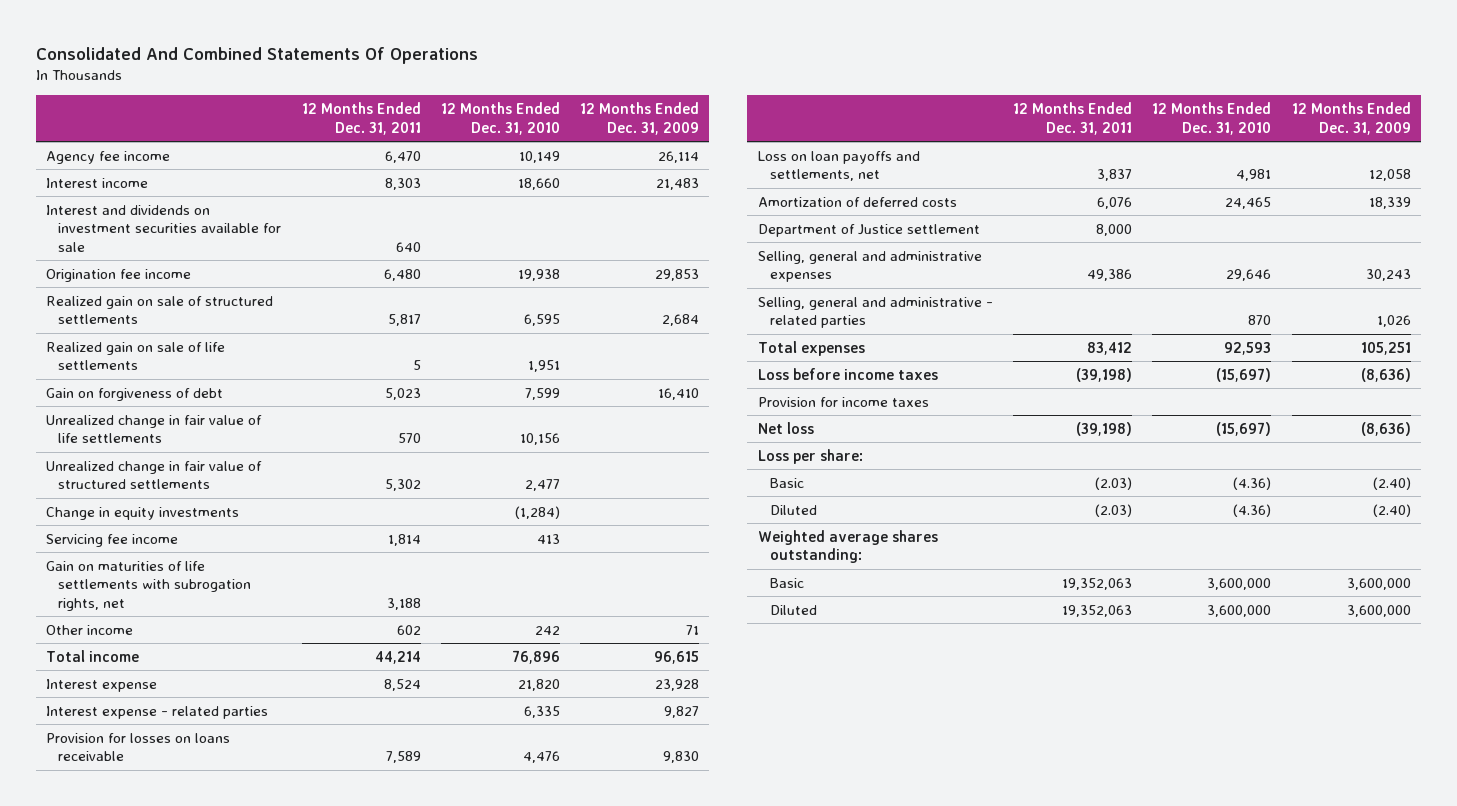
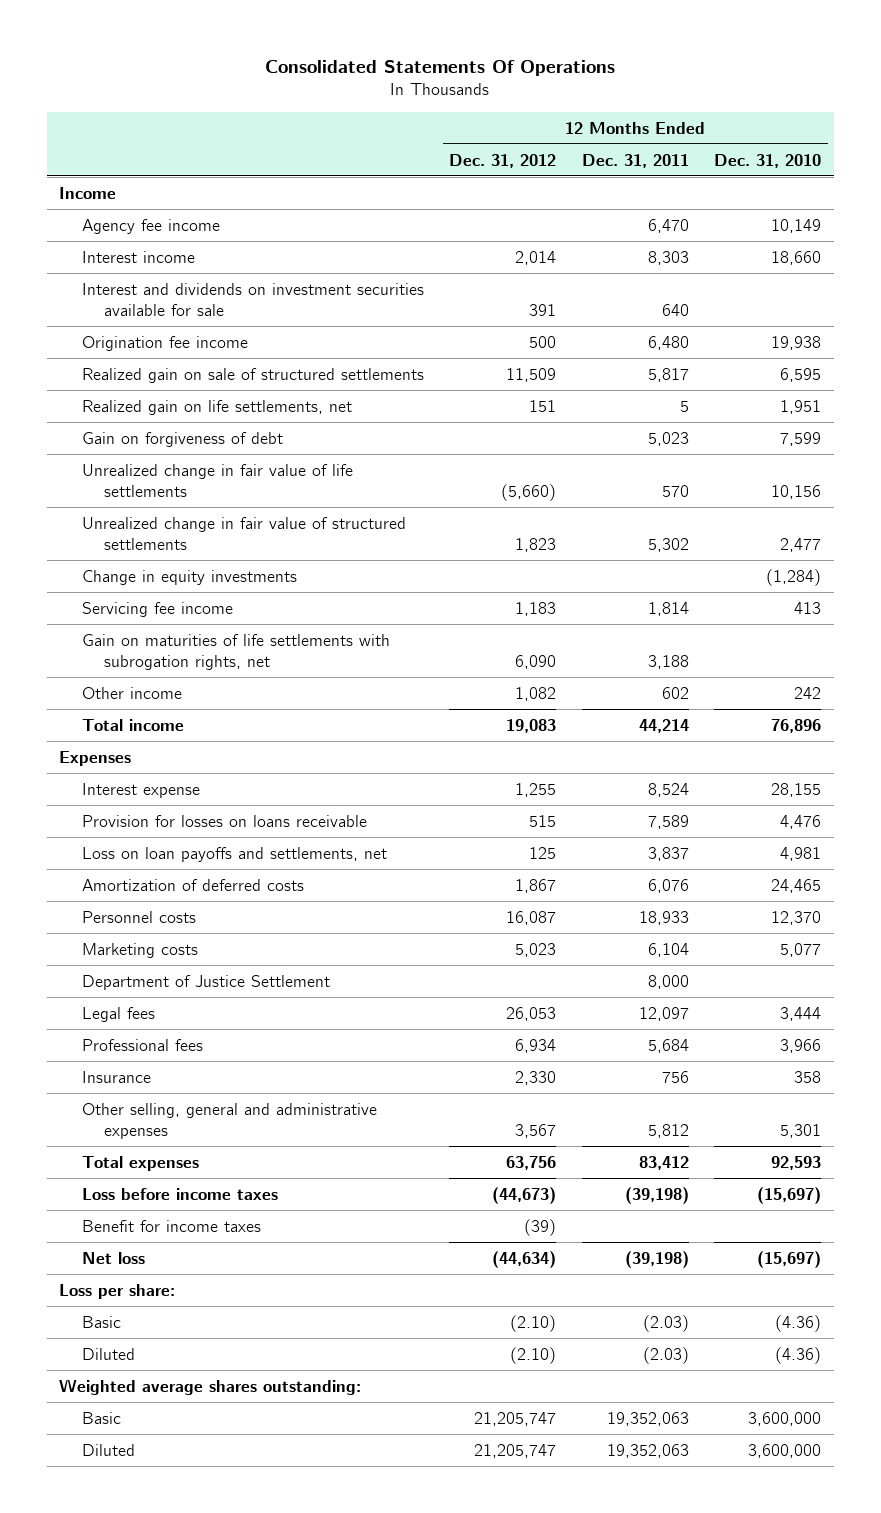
- Consolidated And Combined Statements Of Operations
+ Consolidated Statements Of Operations
- | 12 Months Ended Dec. 31, 2011 | 12 Months Ended Dec. 31, 2010 | 12 Months Ended Dec. 31, 2009
+ | 12 Months Ended Dec. 31, 2012 | 12 Months Ended Dec. 31, 2011 | 12 Months Ended Dec. 31, 2010
+ Income
- Realized gain on sale of life settlements | 5 | 1,951 |
+ Realized gain on life settlements, net | 151 | 5 | 1,951
- Interest expense | 8,524 | 21,820 | 23,928
- Interest expense - related parties | | 6,335 | 9,827
+ Expenses
+ Interest expense | 1,255 | 8,524 | 28,155
- Department of Justice settlement | 8,000 | |
- Selling, general and administrative expenses | 49,386 | 29,646 | 30,243
- Selling, general and administrative - related parties | | 870 | 1,026
+ Personnel costs | 16,087 | 18,933 | 12,370
+ Marketing costs | 5,023 | 6,104 | 5,077
+ Department of Justice Settlement | | 8,000 |
+ Legal fees | 26,053 | 12,097 | 3,444
+ Professional fees | 6,934 | 5,684 | 3,966
+ Insurance | 2,330 | 756 | 358
+ Other selling, general and administrative expenses | 3,567 | 5,812 | 5,301
- Provision for income taxes
+ Benefit for income taxes | (39) | |

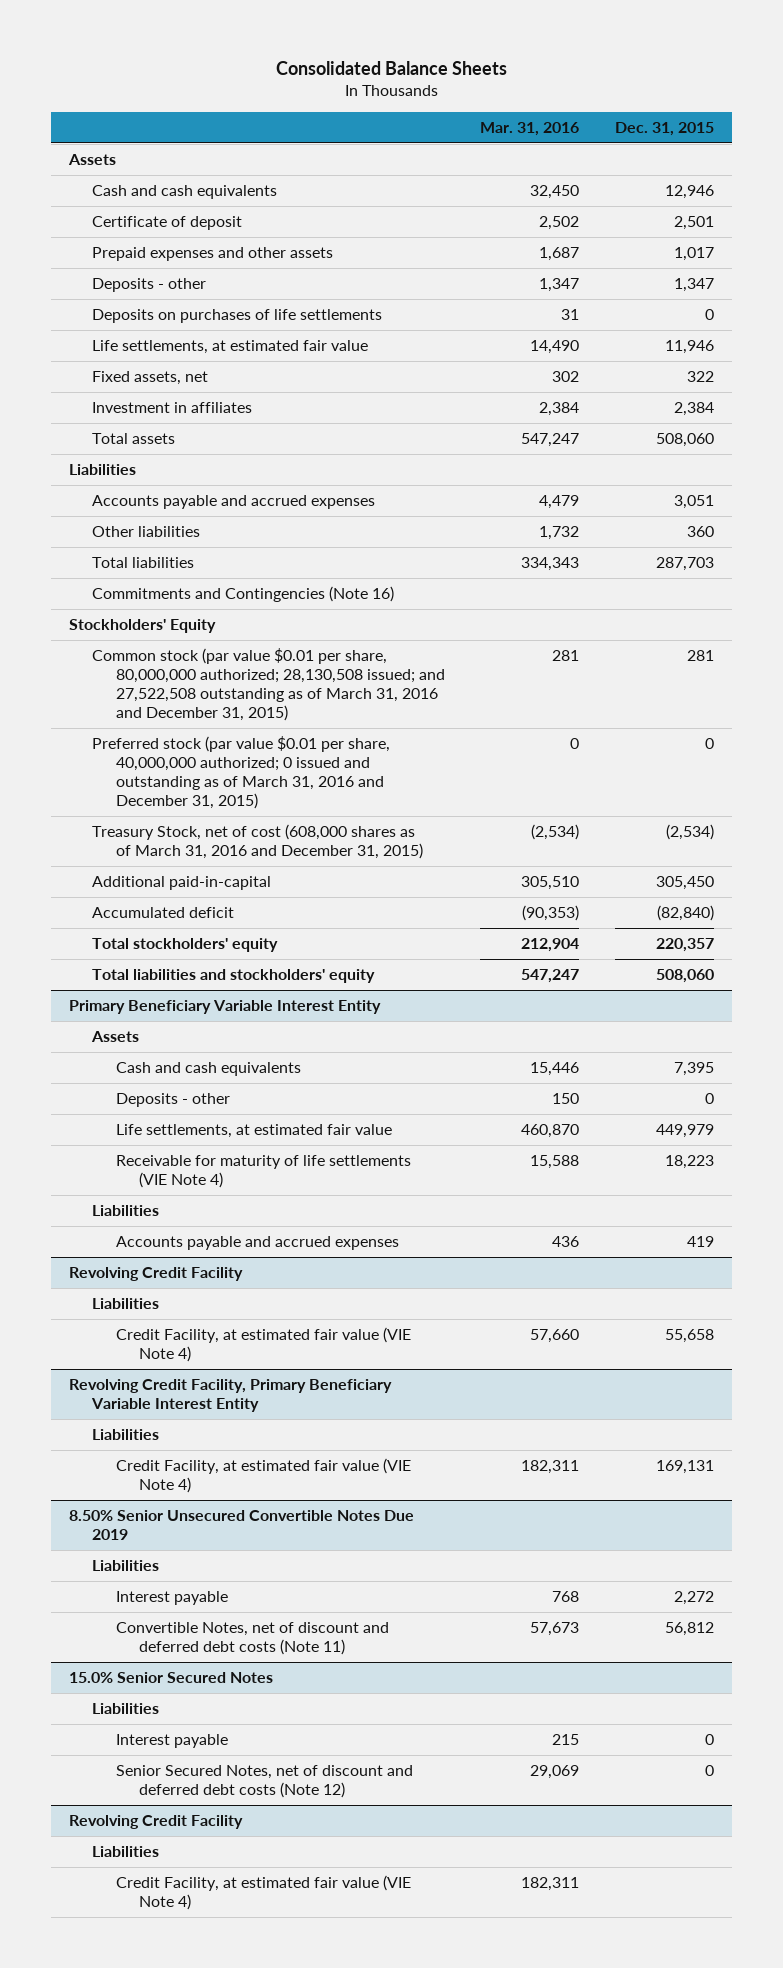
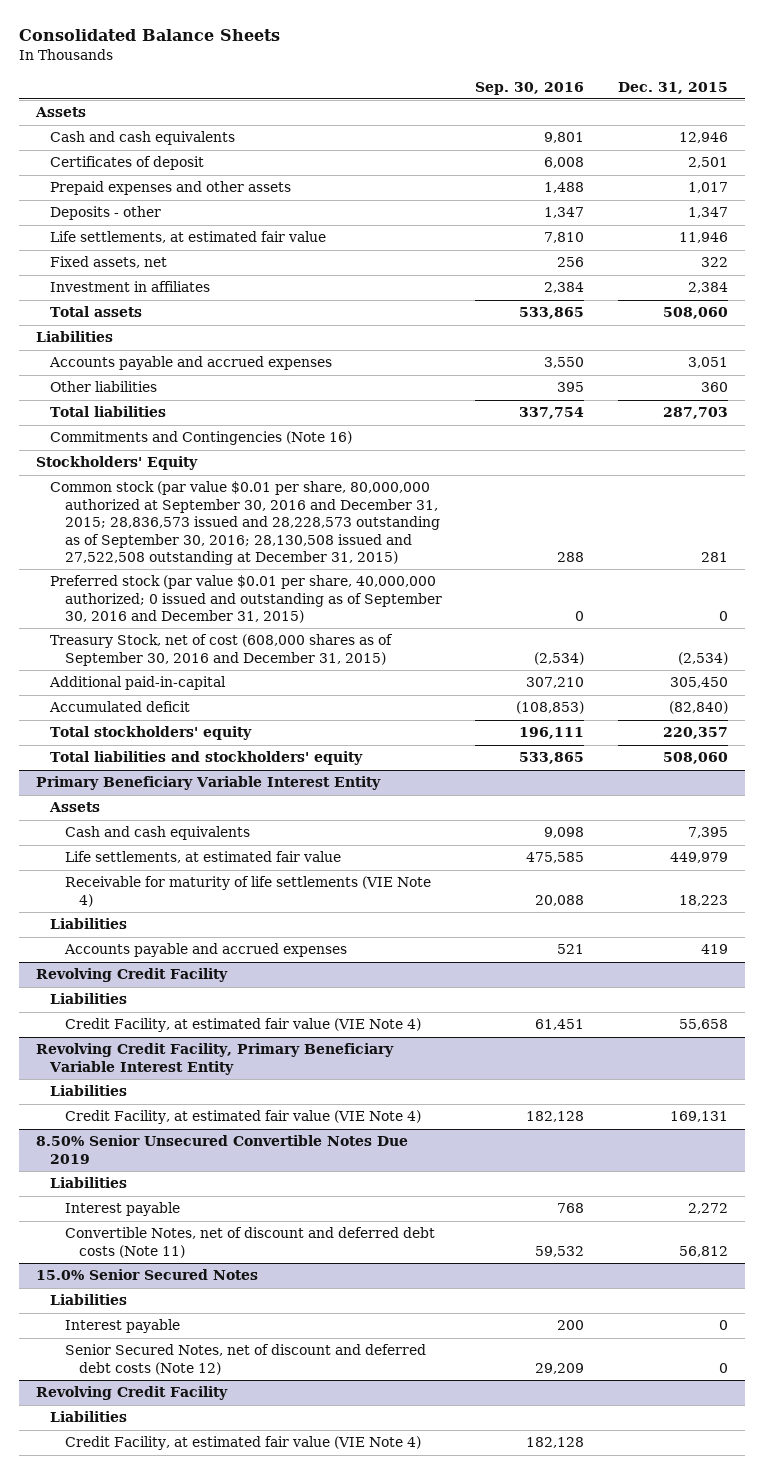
- | Mar. 31, 2016 | Dec. 31, 2015
+ | Sep. 30, 2016 | Dec. 31, 2015
- Certificate of deposit | 2,502 | 2,501
+ Certificates of deposit | 6,008 | 2,501
- Deposits on purchases of life settlements | 31 | 0
- Common stock (par value $0.01 per share, 80,000,000 authorized; 28,130,508 issued; and 27,522,508 outstanding as of March 31, 2016 and December 31, 2015) | 281 | 281
- Preferred stock (par value $0.01 per share, 40,000,000 authorized; 0 issued and outstanding as of March 31, 2016 and December 31, 2015) | 0 | 0
- Treasury Stock, net of cost (608,000 shares as of March 31, 2016 and December 31, 2015) | (2,534) | (2,534)
+ Common stock (par value $0.01 per share, 80,000,000 authorized at September 30, 2016 and December 31, 2015; 28,836,573 issued and 28,228,573 outstanding as of September 30, 2016; 28,130,508 issued and 27,522,508 outstanding at December 31, 2015) | 288 | 281
+ Preferred stock (par value $0.01 per share, 40,000,000 authorized; 0 issued and outstanding as of September 30, 2016 and December 31, 2015) | 0 | 0
+ Treasury Stock, net of cost (608,000 shares as of September 30, 2016 and December 31, 2015) | (2,534) | (2,534)
@ Primary Beneficiary Variable Interest Entity
- Deposits - other | 150 | 0

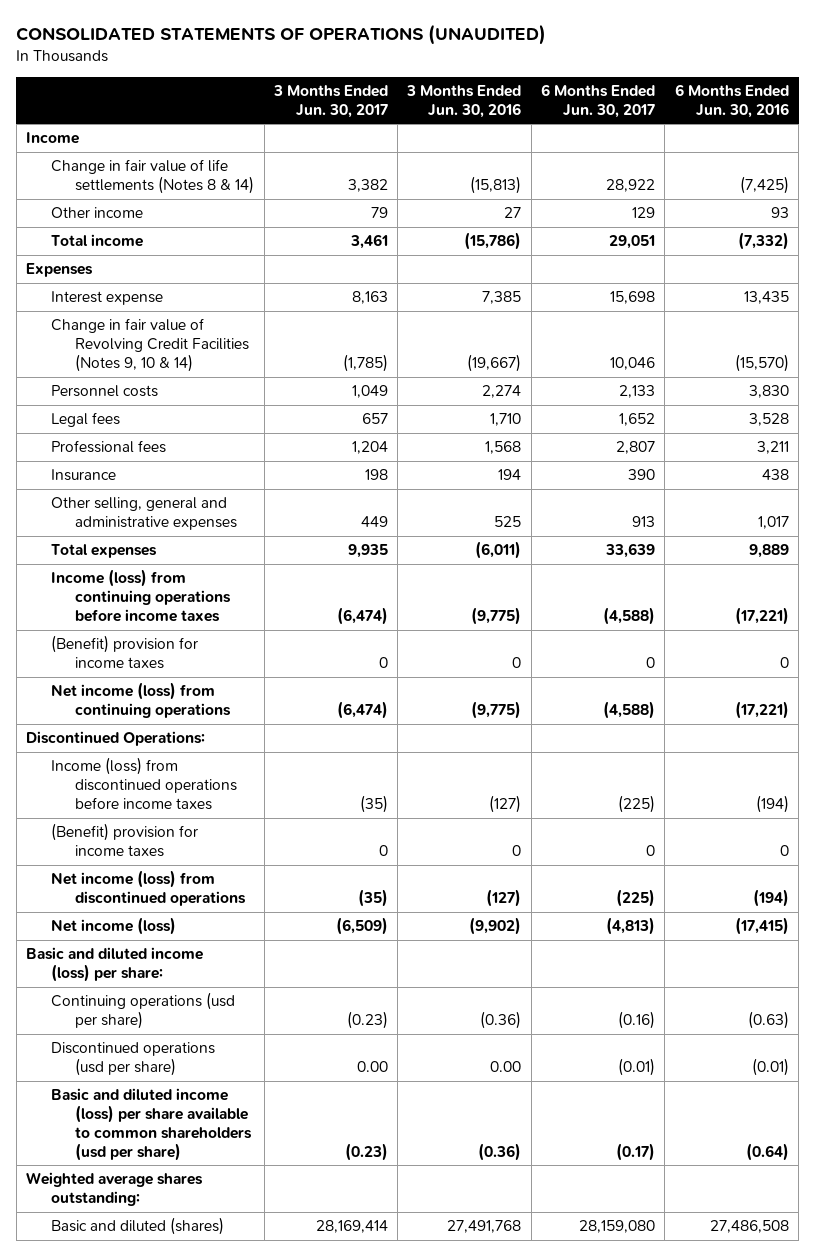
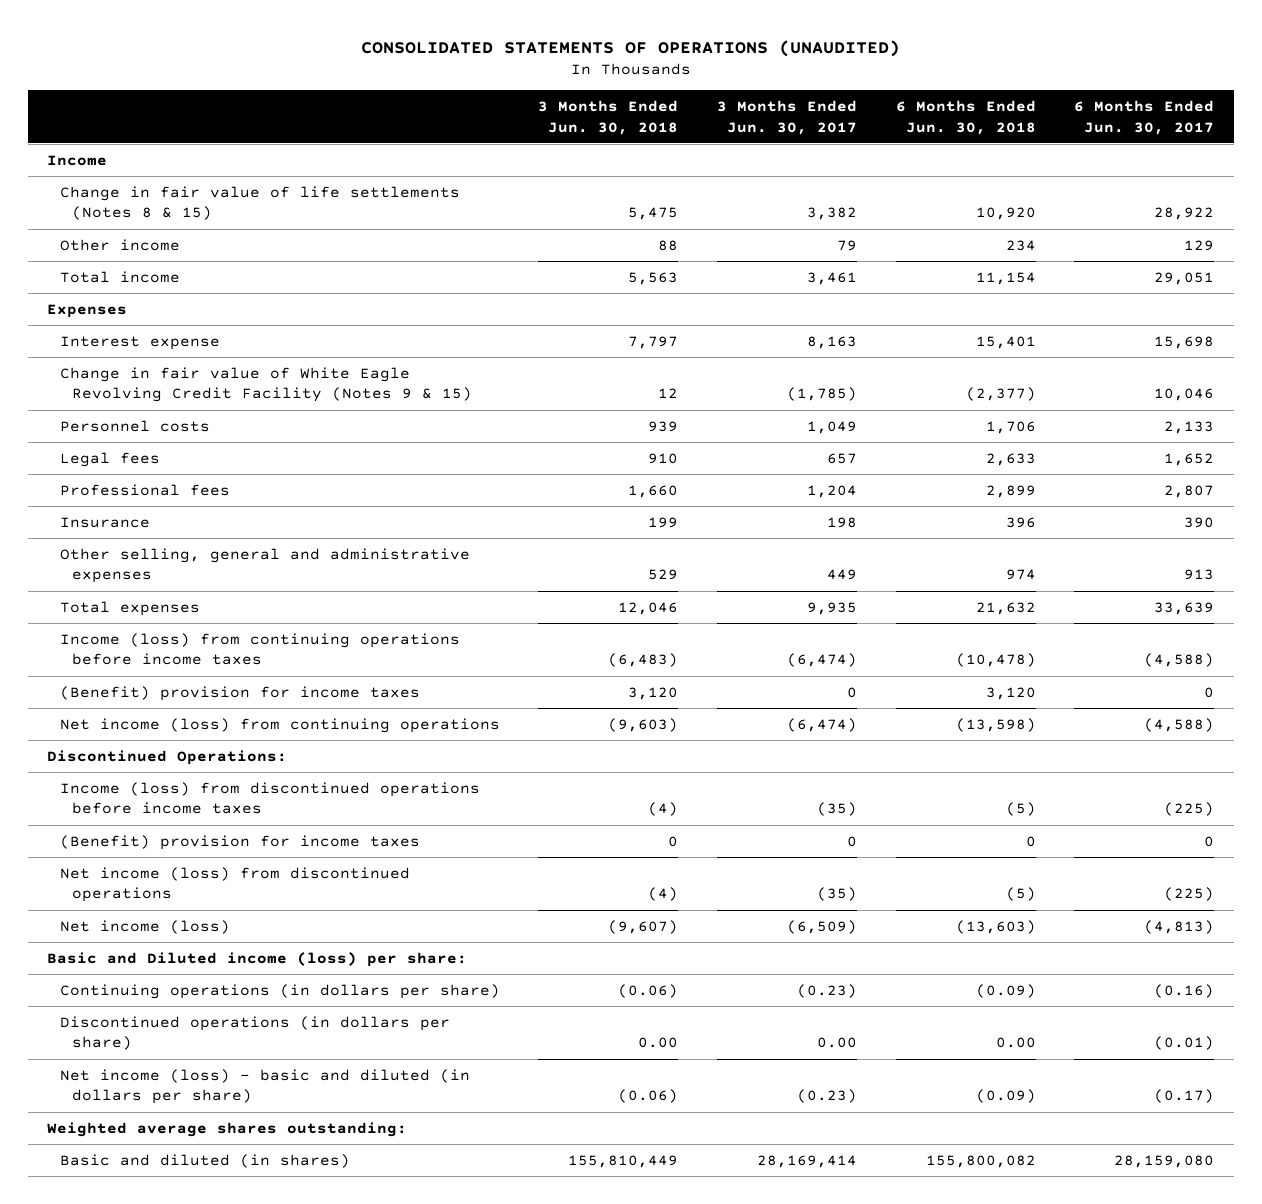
- | 3 Months Ended Jun. 30, 2017 | 3 Months Ended Jun. 30, 2016 | 6 Months Ended Jun. 30, 2017 | 6 Months Ended Jun. 30, 2016
+ | 3 Months Ended Jun. 30, 2018 | 3 Months Ended Jun. 30, 2017 | 6 Months Ended Jun. 30, 2018 | 6 Months Ended Jun. 30, 2017
- Change in fair value of life settlements (Notes 8 & 14) | 3,382 | (15,813) | 28,922 | (7,425)
+ Change in fair value of life settlements (Notes 8 & 15) | 5,475 | 3,382 | 10,920 | 28,922
- Change in fair value of Revolving Credit Facilities (Notes 9, 10 & 14) | (1,785) | (19,667) | 10,046 | (15,570)
+ Change in fair value of White Eagle Revolving Credit Facility (Notes 9 & 15) | 12 | (1,785) | (2,377) | 10,046
- Basic and diluted income (loss) per share:
- Continuing operations (usd per share) | (0.23) | (0.36) | (0.16) | (0.63)
- Discontinued operations (usd per share) | 0.00 | 0.00 | (0.01) | (0.01)
- Basic and diluted income (loss) per share available to common shareholders (usd per share) | (0.23) | (0.36) | (0.17) | (0.64)
+ Basic and Diluted income (loss) per share:
+ Continuing operations (in dollars per share) | (0.06) | (0.23) | (0.09) | (0.16)
+ Discontinued operations (in dollars per share) | 0.00 | 0.00 | 0.00 | (0.01)
+ Net income (loss) - basic and diluted (in dollars per share) | (0.06) | (0.23) | (0.09) | (0.17)
- Basic and diluted (shares) | 28,169,414 | 27,491,768 | 28,159,080 | 27,486,508
+ Basic and diluted (in shares) | 155,810,449 | 28,169,414 | 155,800,082 | 28,159,080

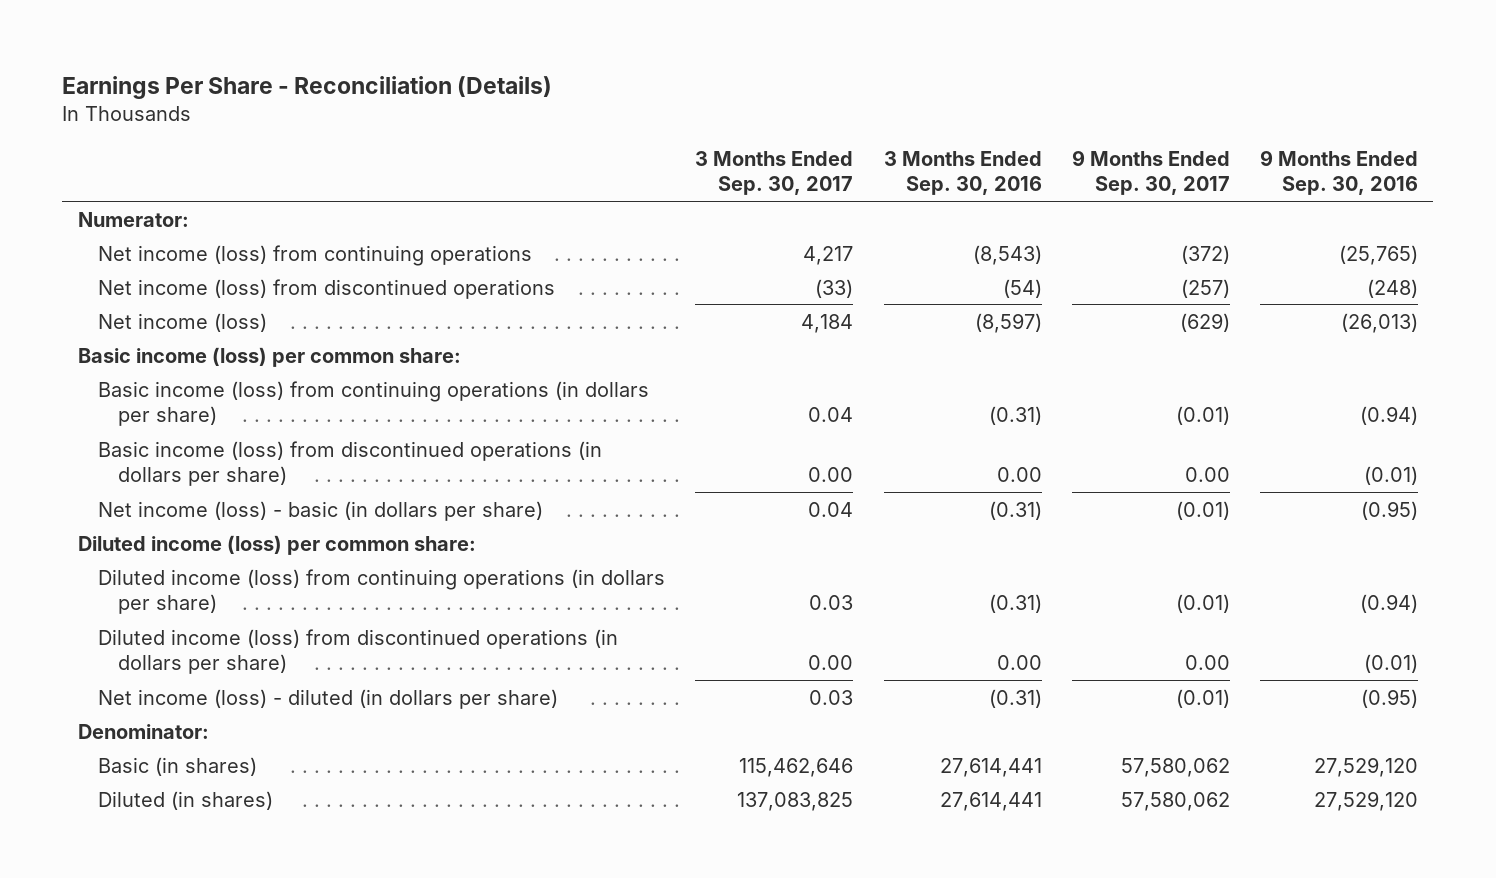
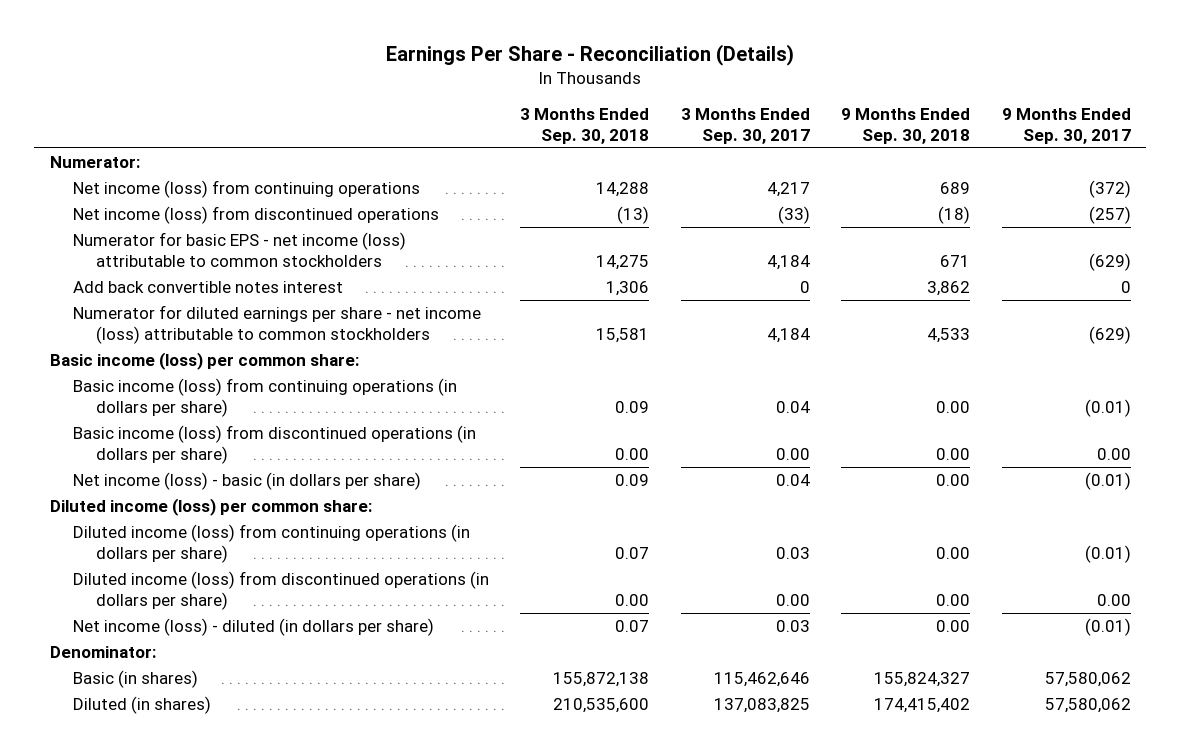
- | 3 Months Ended Sep. 30, 2017 | 3 Months Ended Sep. 30, 2016 | 9 Months Ended Sep. 30, 2017 | 9 Months Ended Sep. 30, 2016
+ | 3 Months Ended Sep. 30, 2018 | 3 Months Ended Sep. 30, 2017 | 9 Months Ended Sep. 30, 2018 | 9 Months Ended Sep. 30, 2017
- Net income (loss) | 4,184 | (8,597) | (629) | (26,013)
+ Numerator for basic EPS - net income (loss) attributable to common stockholders | 14,275 | 4,184 | 671 | (629)
+ Add back convertible notes interest | 1,306 | 0 | 3,862 | 0
+ Numerator for diluted earnings per share - net income (loss) attributable to common stockholders | 15,581 | 4,184 | 4,533 | (629)

